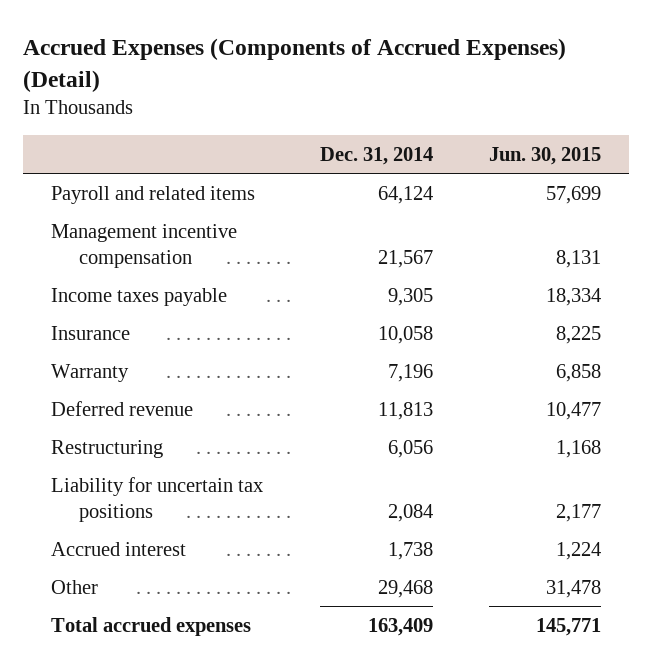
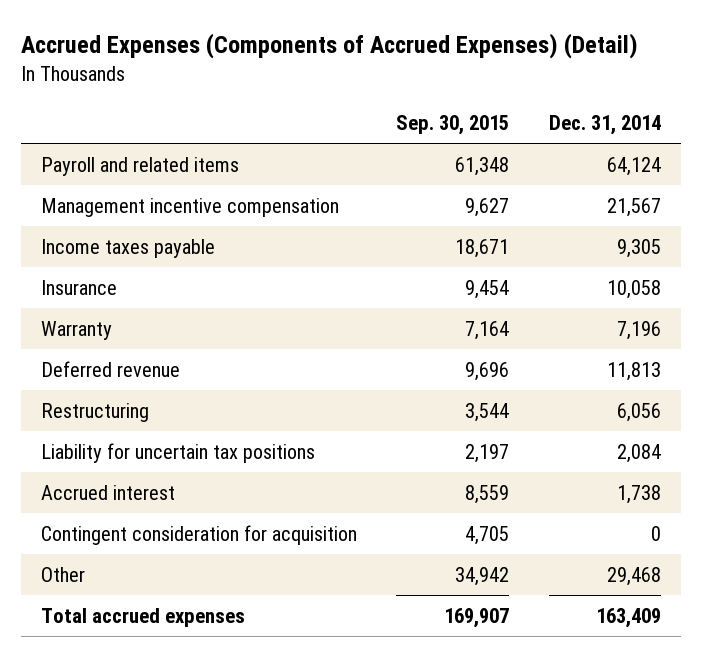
- | Dec. 31, 2014 | Jun. 30, 2015
+ | Sep. 30, 2015 | Dec. 31, 2014
+ Contingent consideration for acquisition | 4,705 | 0

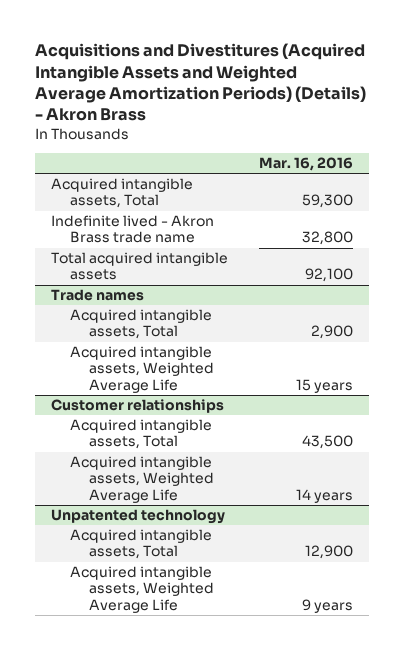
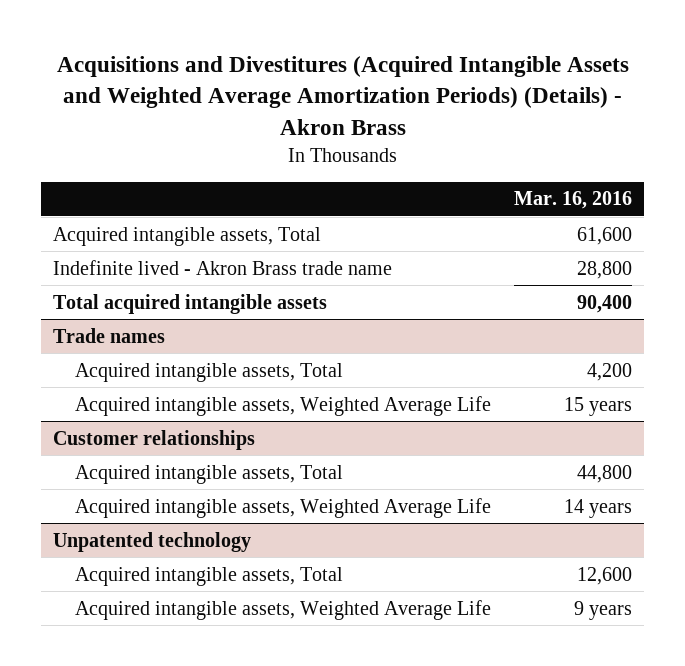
- Acquired intangible assets, Total | 59,300
- Indefinite lived - Akron Brass trade name | 32,800
- Total acquired intangible assets | 92,100
+ Acquired intangible assets, Total | 61,600
+ Indefinite lived - Akron Brass trade name | 28,800
+ Total acquired intangible assets | 90,400
@ Trade names
- Acquired intangible assets, Total | 2,900
+ Acquired intangible assets, Total | 4,200
@ Customer relationships
- Acquired intangible assets, Total | 43,500
+ Acquired intangible assets, Total | 44,800
@ Unpatented technology
- Acquired intangible assets, Total | 12,900
+ Acquired intangible assets, Total | 12,600

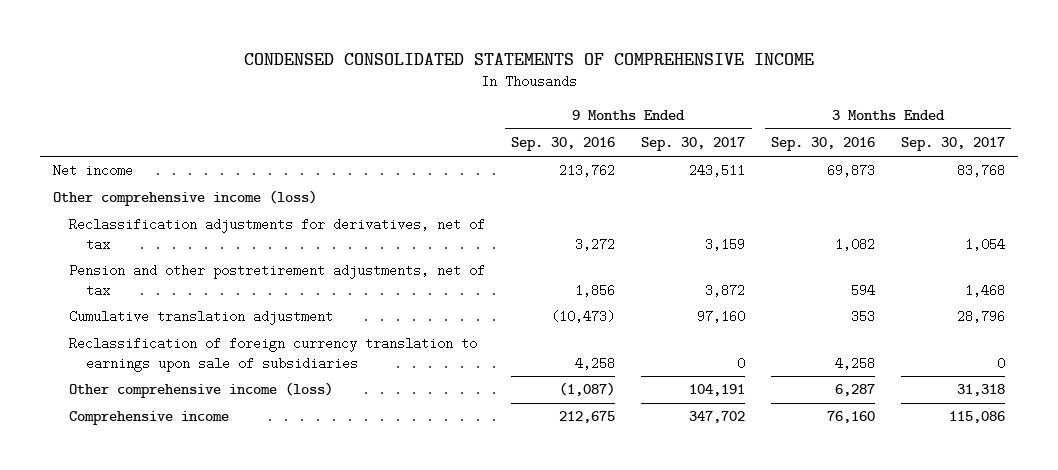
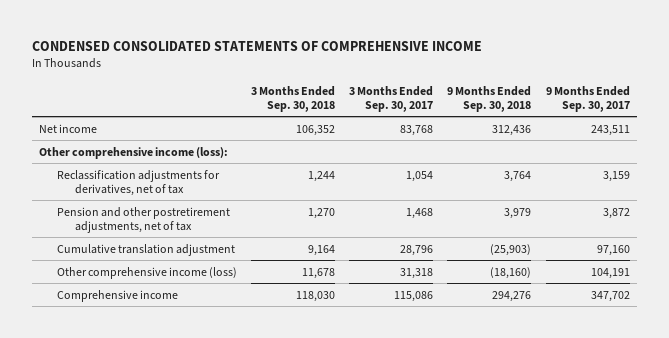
- | 9 Months Ended Sep. 30, 2016 | 9 Months Ended Sep. 30, 2017 | 3 Months Ended Sep. 30, 2016 | 3 Months Ended Sep. 30, 2017
+ | 3 Months Ended Sep. 30, 2018 | 3 Months Ended Sep. 30, 2017 | 9 Months Ended Sep. 30, 2018 | 9 Months Ended Sep. 30, 2017
- Other comprehensive income (loss)
+ Other comprehensive income (loss):
- Reclassification of foreign currency translation to earnings upon sale of subsidiaries | 4,258 | 0 | 4,258 | 0

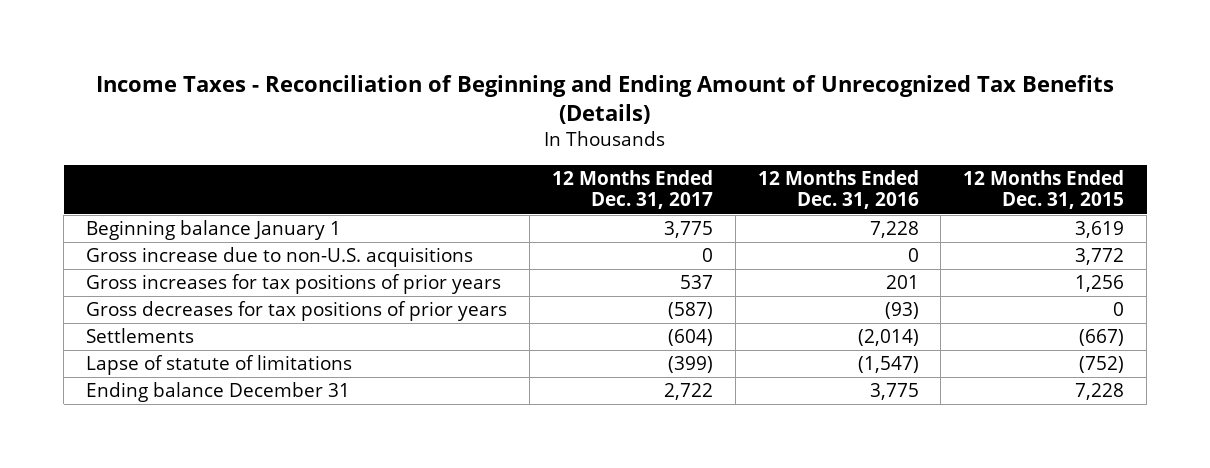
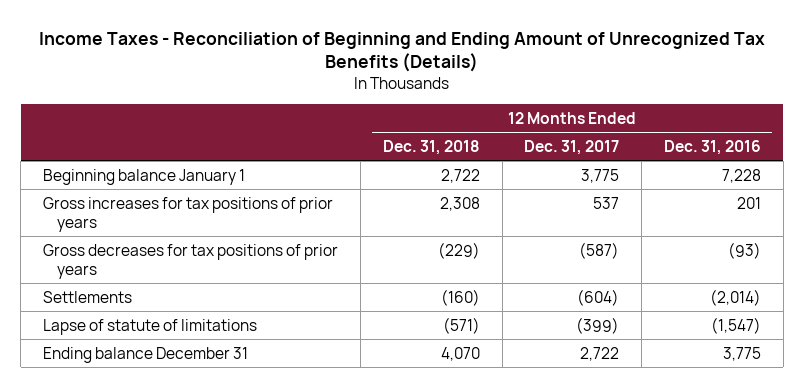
- | 12 Months Ended Dec. 31, 2017 | 12 Months Ended Dec. 31, 2016 | 12 Months Ended Dec. 31, 2015
+ | 12 Months Ended Dec. 31, 2018 | 12 Months Ended Dec. 31, 2017 | 12 Months Ended Dec. 31, 2016
- Gross increase due to non-U.S. acquisitions | 0 | 0 | 3,772

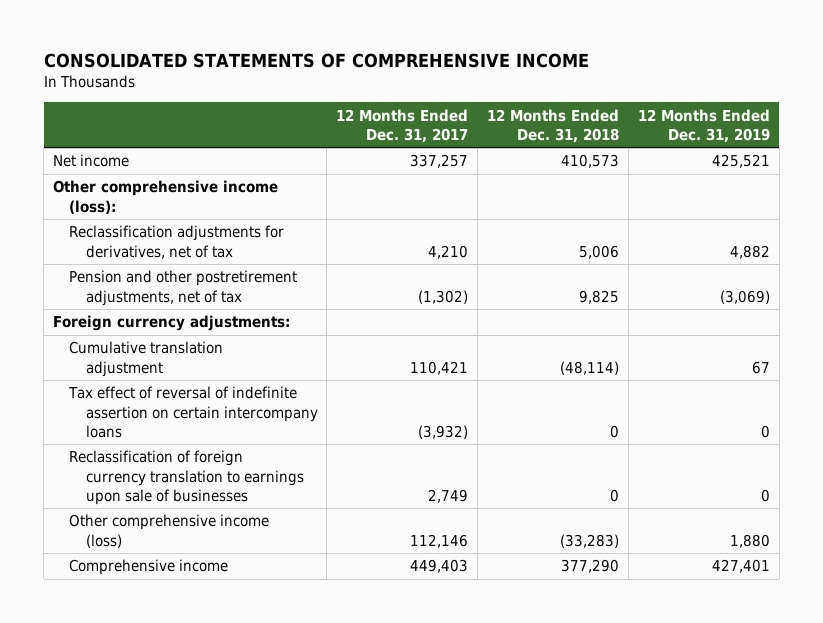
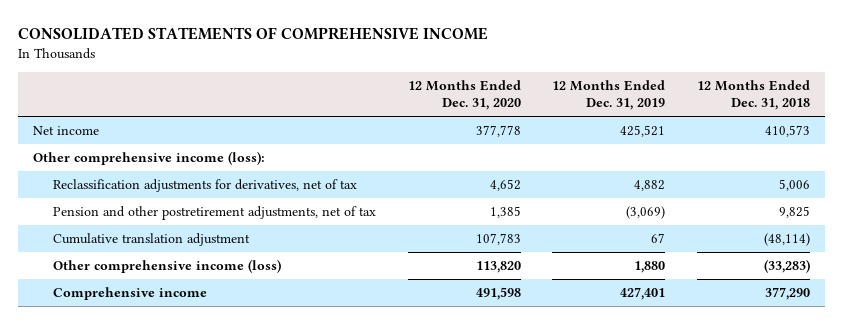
- | 12 Months Ended Dec. 31, 2017 | 12 Months Ended Dec. 31, 2018 | 12 Months Ended Dec. 31, 2019
+ | 12 Months Ended Dec. 31, 2020 | 12 Months Ended Dec. 31, 2019 | 12 Months Ended Dec. 31, 2018
- Foreign currency adjustments:
- Tax effect of reversal of indefinite assertion on certain intercompany loans | (3,932) | 0 | 0
- Reclassification of foreign currency translation to earnings upon sale of businesses | 2,749 | 0 | 0

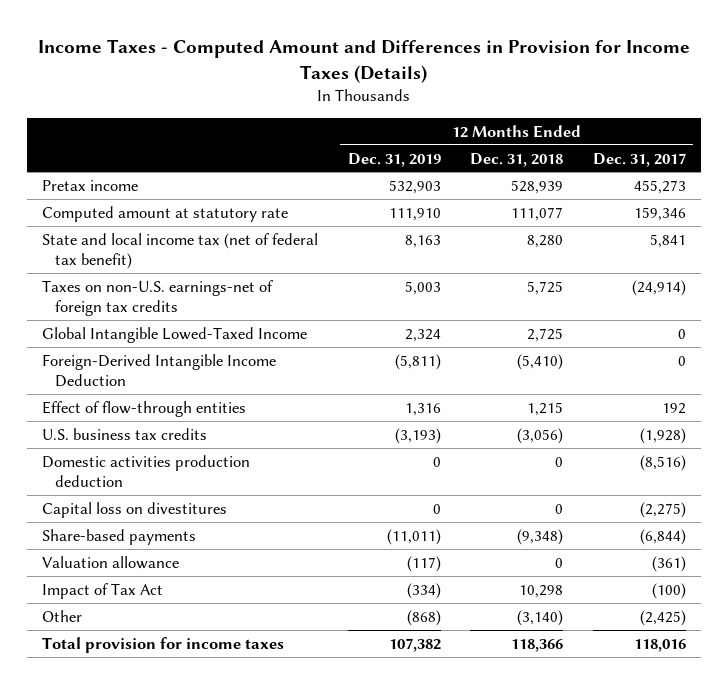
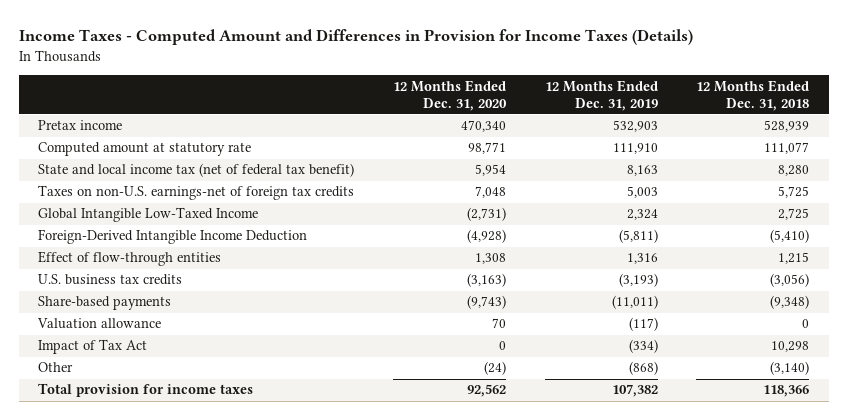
- | 12 Months Ended Dec. 31, 2019 | 12 Months Ended Dec. 31, 2018 | 12 Months Ended Dec. 31, 2017
+ | 12 Months Ended Dec. 31, 2020 | 12 Months Ended Dec. 31, 2019 | 12 Months Ended Dec. 31, 2018
- Global Intangible Lowed-Taxed Income | 2,324 | 2,725 | 0
+ Global Intangible Low-Taxed Income | (2,731) | 2,324 | 2,725
- Domestic activities production deduction | 0 | 0 | (8,516)
- Capital loss on divestitures | 0 | 0 | (2,275)

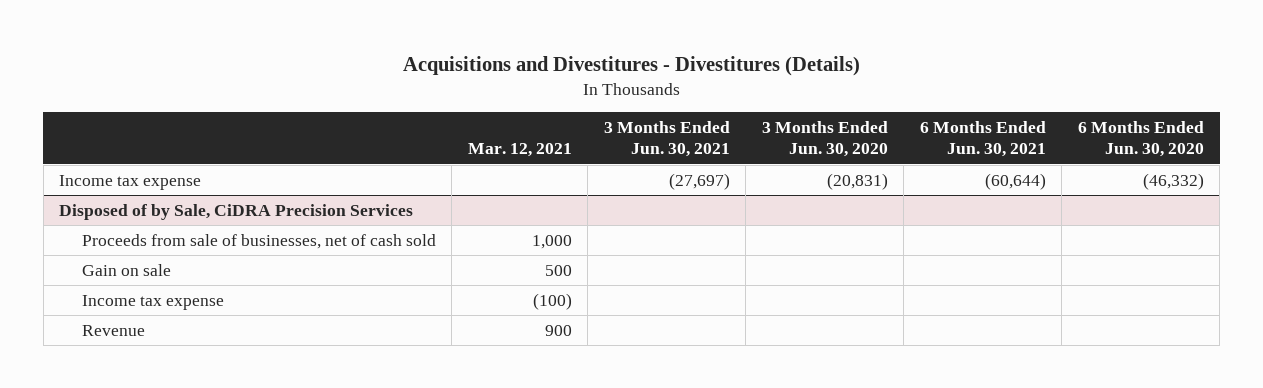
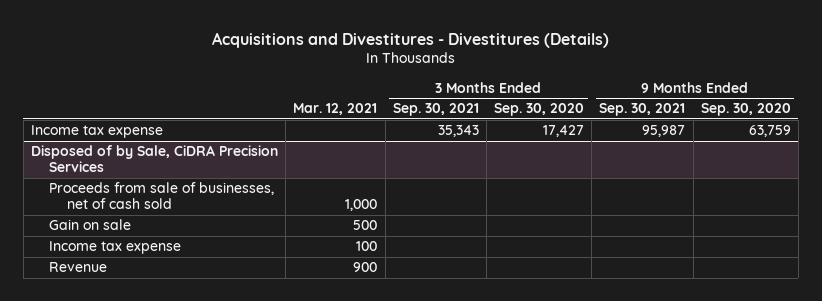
- | Mar. 12, 2021 | 3 Months Ended Jun. 30, 2021 | 3 Months Ended Jun. 30, 2020 | 6 Months Ended Jun. 30, 2021 | 6 Months Ended Jun. 30, 2020
+ | Mar. 12, 2021 | 3 Months Ended Sep. 30, 2021 | 3 Months Ended Sep. 30, 2020 | 9 Months Ended Sep. 30, 2021 | 9 Months Ended Sep. 30, 2020
@ Disposed of by Sale, CiDRA Precision Services
- Income tax expense | (100) | | | |
+ Income tax expense | 100 | | | |

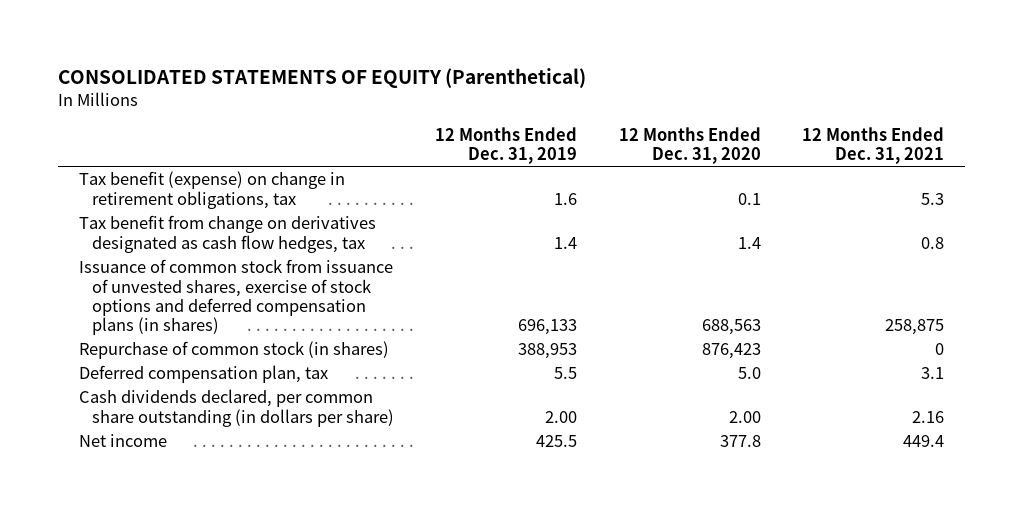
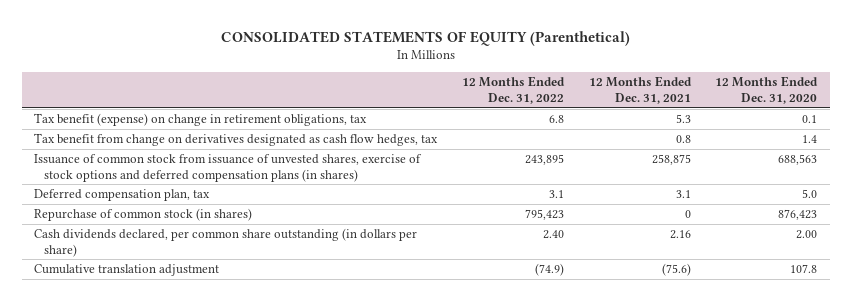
- | 12 Months Ended Dec. 31, 2019 | 12 Months Ended Dec. 31, 2020 | 12 Months Ended Dec. 31, 2021
+ | 12 Months Ended Dec. 31, 2022 | 12 Months Ended Dec. 31, 2021 | 12 Months Ended Dec. 31, 2020
moved down: Repurchase of common stock (in shares) | 795,423 | 0 | 876,423
- Net income | 425.5 | 377.8 | 449.4
+ Cumulative translation adjustment | (74.9) | (75.6) | 107.8

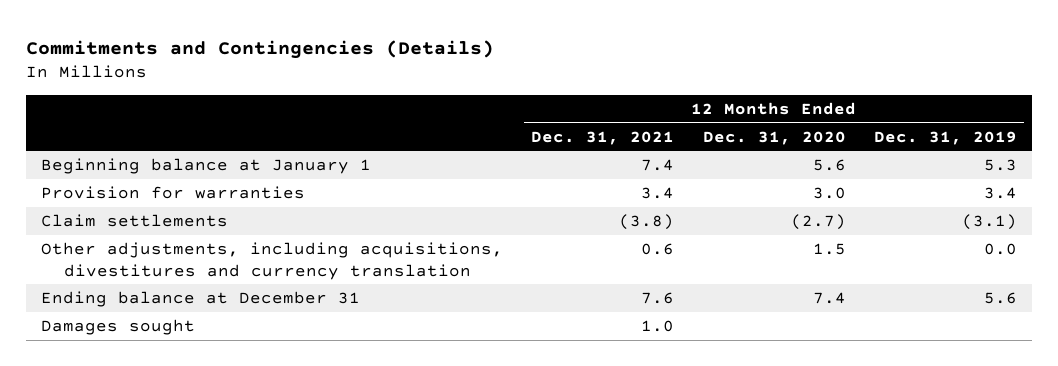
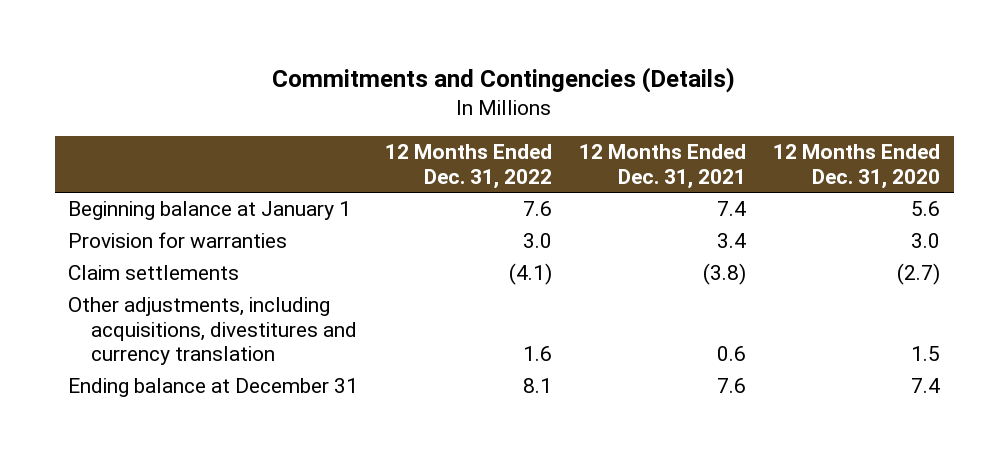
- | 12 Months Ended Dec. 31, 2021 | 12 Months Ended Dec. 31, 2020 | 12 Months Ended Dec. 31, 2019
+ | 12 Months Ended Dec. 31, 2022 | 12 Months Ended Dec. 31, 2021 | 12 Months Ended Dec. 31, 2020
- Damages sought | 1.0 | |

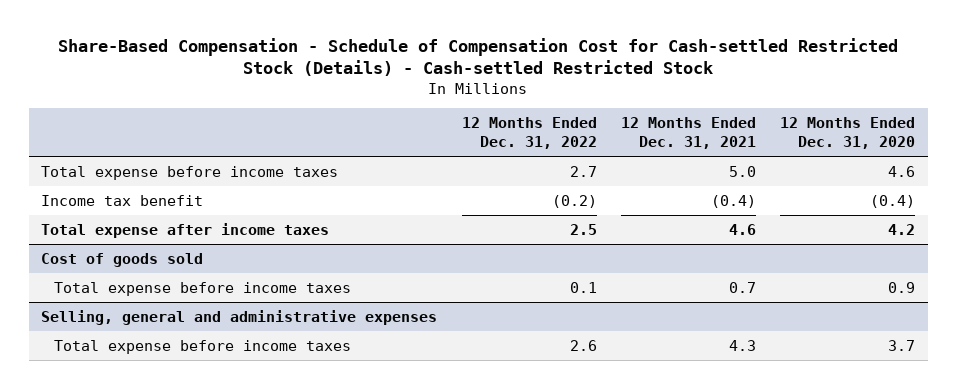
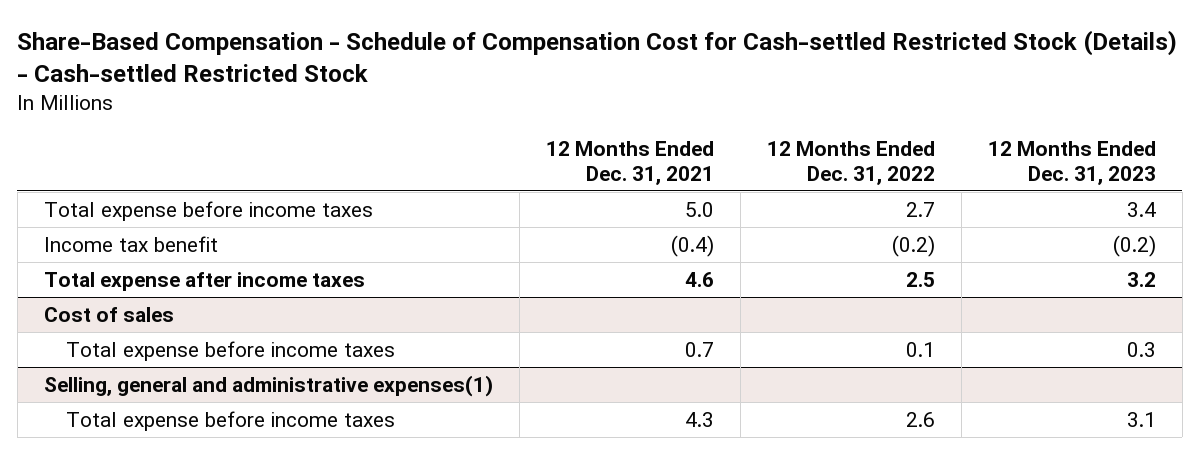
- | 12 Months Ended Dec. 31, 2022 | 12 Months Ended Dec. 31, 2021 | 12 Months Ended Dec. 31, 2020
+ | 12 Months Ended Dec. 31, 2021 | 12 Months Ended Dec. 31, 2022 | 12 Months Ended Dec. 31, 2023
- Cost of goods sold
+ Cost of sales
- Selling, general and administrative expenses
+ Selling, general and administrative expenses(1)

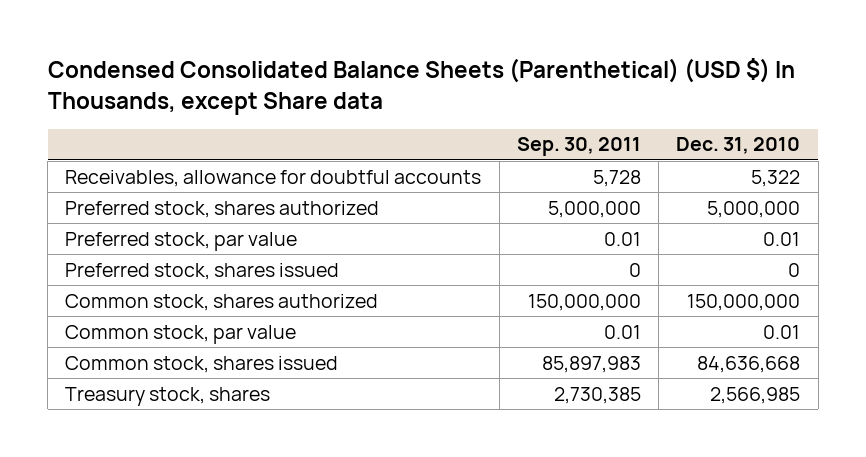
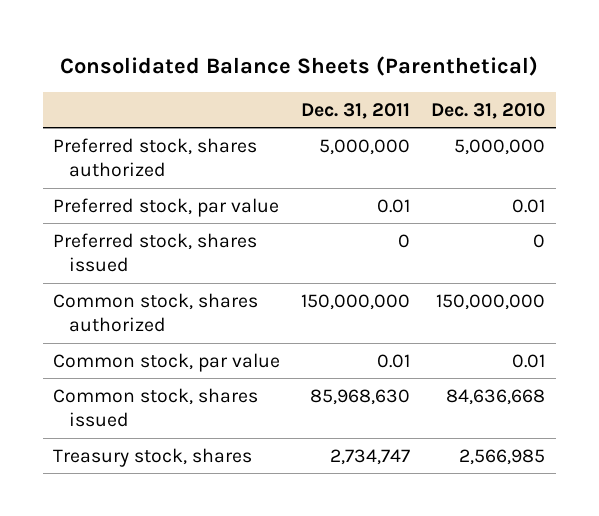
- Condensed Consolidated Balance Sheets (Parenthetical) (USD $) In Thousands, except Share data
+ Consolidated Balance Sheets (Parenthetical)
- | Sep. 30, 2011 | Dec. 31, 2010
+ | Dec. 31, 2011 | Dec. 31, 2010
- Receivables, allowance for doubtful accounts | 5,728 | 5,322

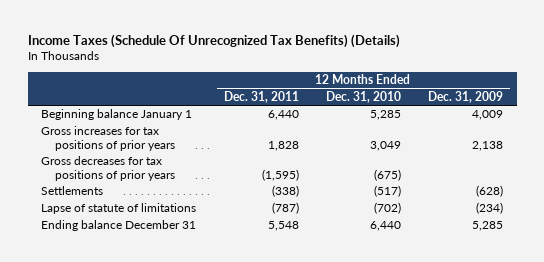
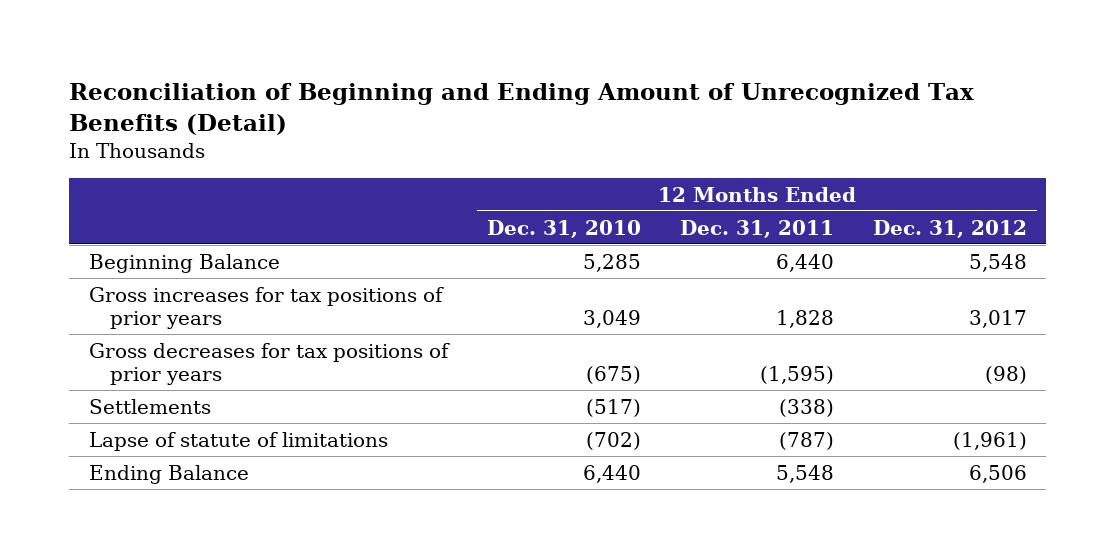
- Income Taxes (Schedule Of Unrecognized Tax Benefits) (Details)
+ Reconciliation of Beginning and Ending Amount of Unrecognized Tax Benefits (Detail)
- | 12 Months Ended Dec. 31, 2011 | 12 Months Ended Dec. 31, 2010 | 12 Months Ended Dec. 31, 2009
+ | 12 Months Ended Dec. 31, 2010 | 12 Months Ended Dec. 31, 2011 | 12 Months Ended Dec. 31, 2012
- Beginning balance January 1 | 6,440 | 5,285 | 4,009
+ Beginning Balance | 5,285 | 6,440 | 5,548
- Ending balance December 31 | 5,548 | 6,440 | 5,285
+ Ending Balance | 6,440 | 5,548 | 6,506

